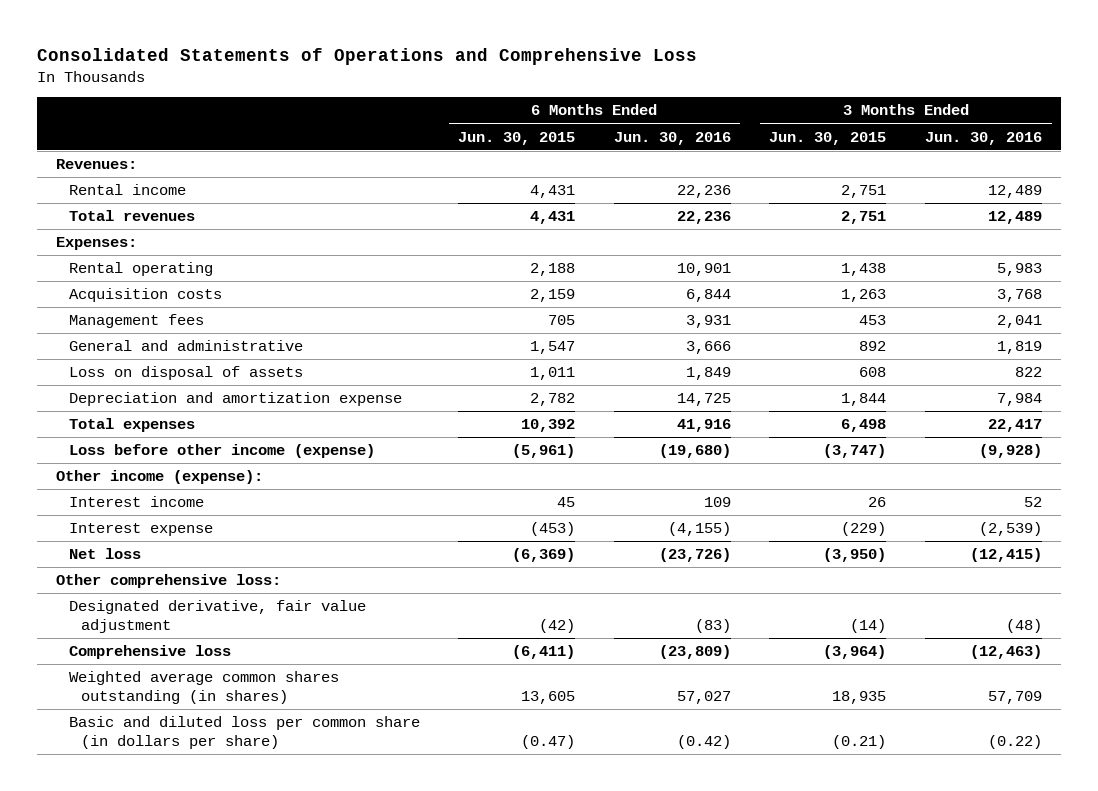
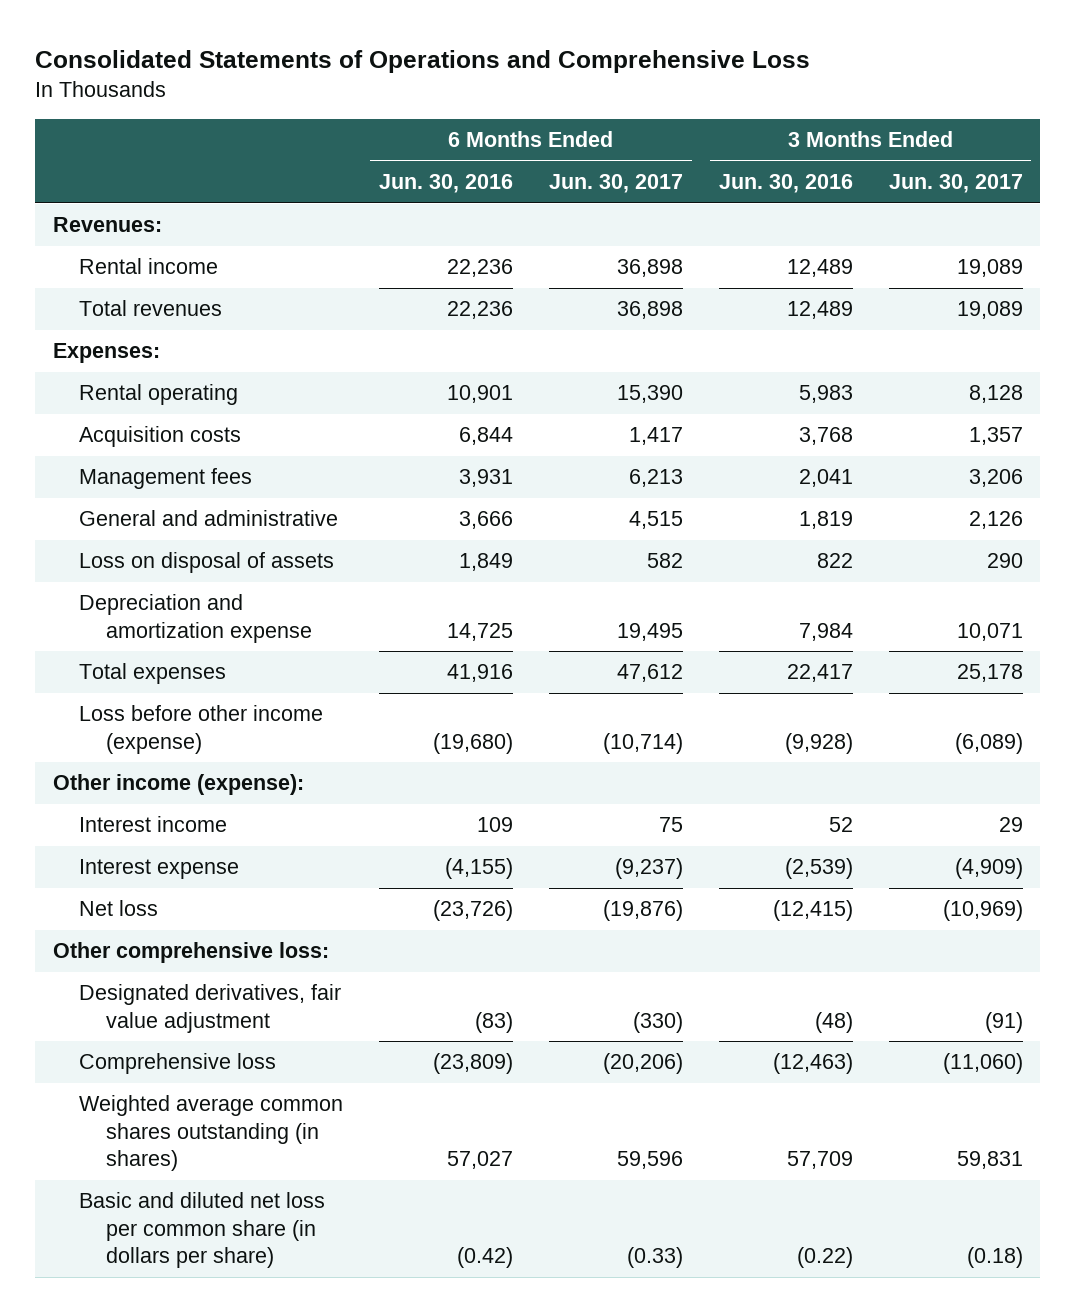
- | 6 Months Ended Jun. 30, 2015 | 6 Months Ended Jun. 30, 2016 | 3 Months Ended Jun. 30, 2015 | 3 Months Ended Jun. 30, 2016
+ | 6 Months Ended Jun. 30, 2016 | 6 Months Ended Jun. 30, 2017 | 3 Months Ended Jun. 30, 2016 | 3 Months Ended Jun. 30, 2017
- Designated derivative, fair value adjustment | (42) | (83) | (14) | (48)
+ Designated derivatives, fair value adjustment | (83) | (330) | (48) | (91)
- Basic and diluted loss per common share (in dollars per share) | (0.47) | (0.42) | (0.21) | (0.22)
+ Basic and diluted net loss per common share (in dollars per share) | (0.42) | (0.33) | (0.22) | (0.18)

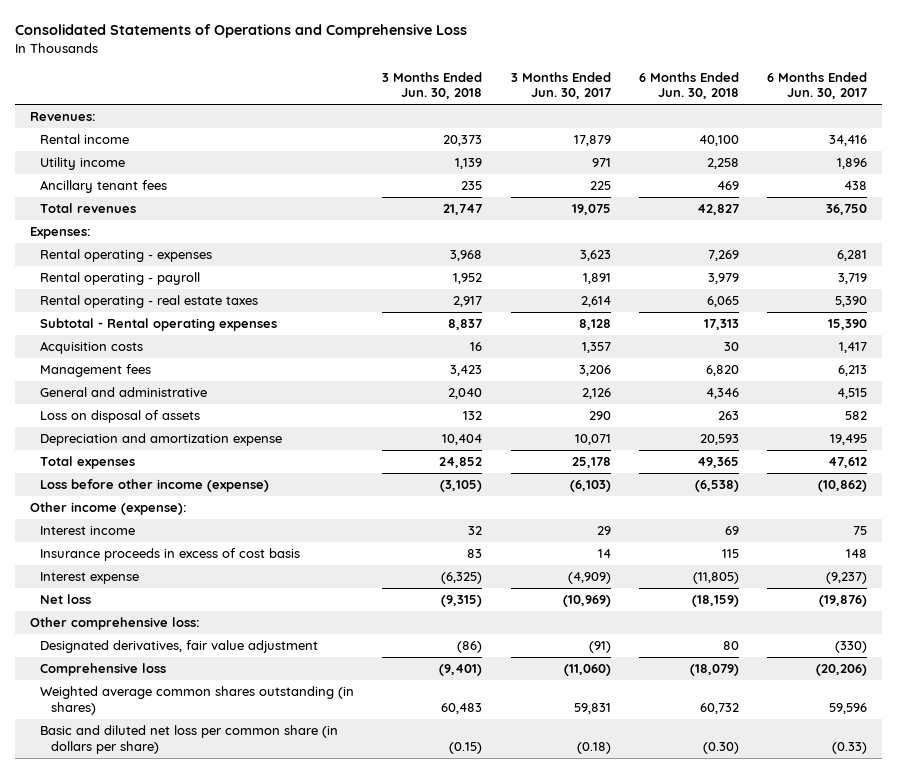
- | 6 Months Ended Jun. 30, 2016 | 6 Months Ended Jun. 30, 2017 | 3 Months Ended Jun. 30, 2016 | 3 Months Ended Jun. 30, 2017
+ | 3 Months Ended Jun. 30, 2018 | 3 Months Ended Jun. 30, 2017 | 6 Months Ended Jun. 30, 2018 | 6 Months Ended Jun. 30, 2017
- Rental income | 22,236 | 36,898 | 12,489 | 19,089
- Total revenues | 22,236 | 36,898 | 12,489 | 19,089
+ Rental income | 20,373 | 17,879 | 40,100 | 34,416
+ Utility income | 1,139 | 971 | 2,258 | 1,896
+ Ancillary tenant fees | 235 | 225 | 469 | 438
+ Total revenues | 21,747 | 19,075 | 42,827 | 36,750
- Rental operating | 10,901 | 15,390 | 5,983 | 8,128
+ Rental operating - expenses | 3,968 | 3,623 | 7,269 | 6,281
+ Rental operating - payroll | 1,952 | 1,891 | 3,979 | 3,719
+ Rental operating - real estate taxes | 2,917 | 2,614 | 6,065 | 5,390
+ Subtotal - Rental operating expenses | 8,837 | 8,128 | 17,313 | 15,390
- Loss before other income (expense) | (19,680) | (10,714) | (9,928) | (6,089)
+ Loss before other income (expense) | (3,105) | (6,103) | (6,538) | (10,862)
+ Insurance proceeds in excess of cost basis | 83 | 14 | 115 | 148

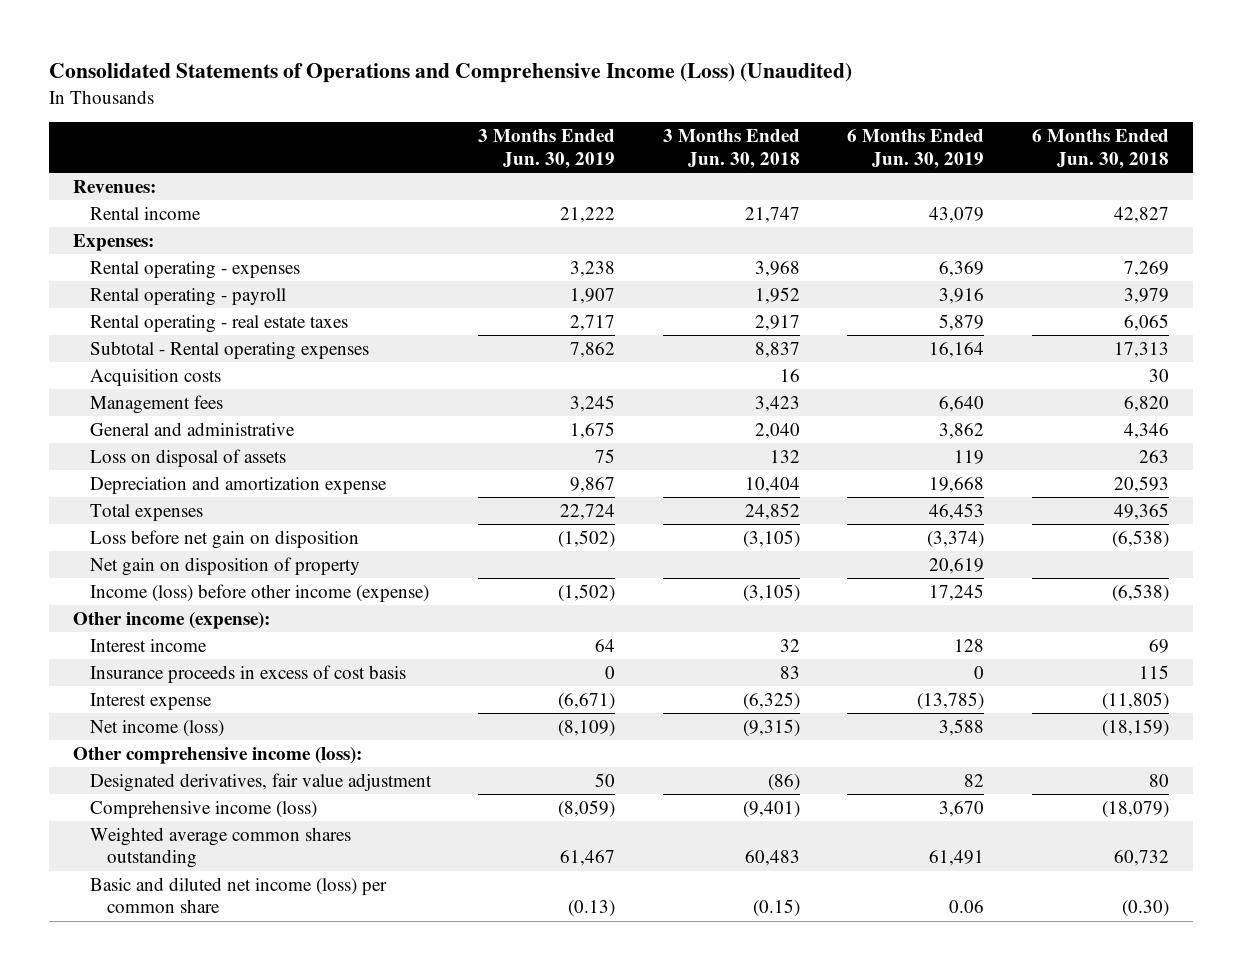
- Consolidated Statements of Operations and Comprehensive Loss
+ Consolidated Statements of Operations and Comprehensive Income (Loss) (Unaudited)
- | 3 Months Ended Jun. 30, 2018 | 3 Months Ended Jun. 30, 2017 | 6 Months Ended Jun. 30, 2018 | 6 Months Ended Jun. 30, 2017
+ | 3 Months Ended Jun. 30, 2019 | 3 Months Ended Jun. 30, 2018 | 6 Months Ended Jun. 30, 2019 | 6 Months Ended Jun. 30, 2018
- Rental income | 20,373 | 17,879 | 40,100 | 34,416
- Utility income | 1,139 | 971 | 2,258 | 1,896
- Ancillary tenant fees | 235 | 225 | 469 | 438
- Total revenues | 21,747 | 19,075 | 42,827 | 36,750
+ Rental income | 21,222 | 21,747 | 43,079 | 42,827
- Loss before other income (expense) | (3,105) | (6,103) | (6,538) | (10,862)
+ Loss before net gain on disposition | (1,502) | (3,105) | (3,374) | (6,538)
+ Net gain on disposition of property | | | 20,619 |
+ Income (loss) before other income (expense) | (1,502) | (3,105) | 17,245 | (6,538)
- Net loss | (9,315) | (10,969) | (18,159) | (19,876)
- Other comprehensive loss:
+ Net income (loss) | (8,109) | (9,315) | 3,588 | (18,159)
+ Other comprehensive income (loss):
- Comprehensive loss | (9,401) | (11,060) | (18,079) | (20,206)
- Weighted average common shares outstanding (in shares) | 60,483 | 59,831 | 60,732 | 59,596
- Basic and diluted net loss per common share (in dollars per share) | (0.15) | (0.18) | (0.30) | (0.33)
+ Comprehensive income (loss) | (8,059) | (9,401) | 3,670 | (18,079)
+ Weighted average common shares outstanding | 61,467 | 60,483 | 61,491 | 60,732
+ Basic and diluted net income (loss) per common share | (0.13) | (0.15) | 0.06 | (0.30)

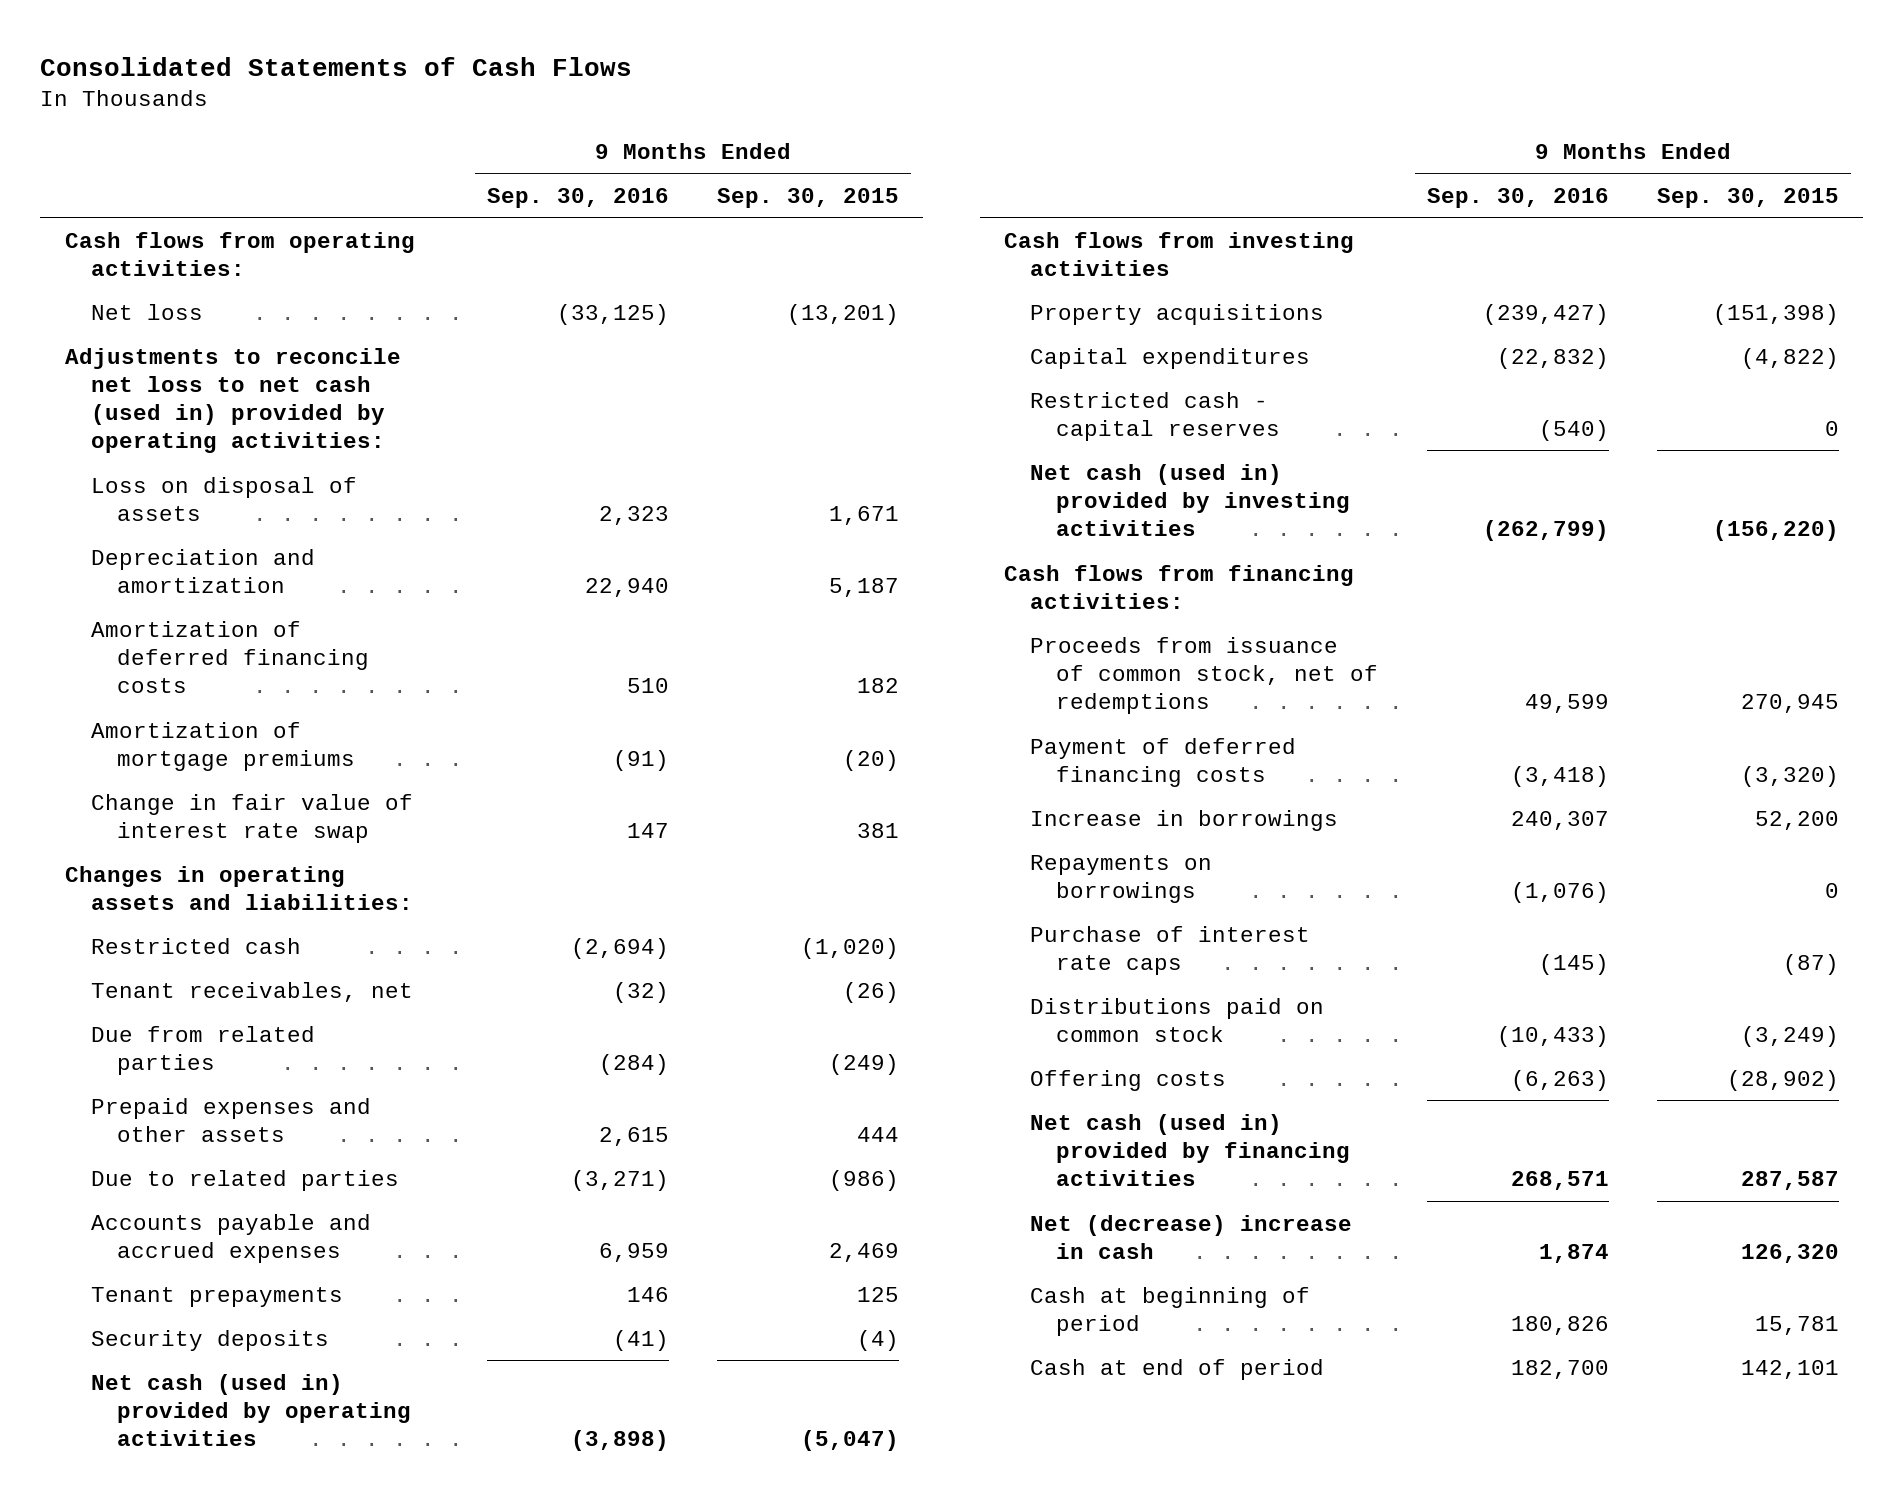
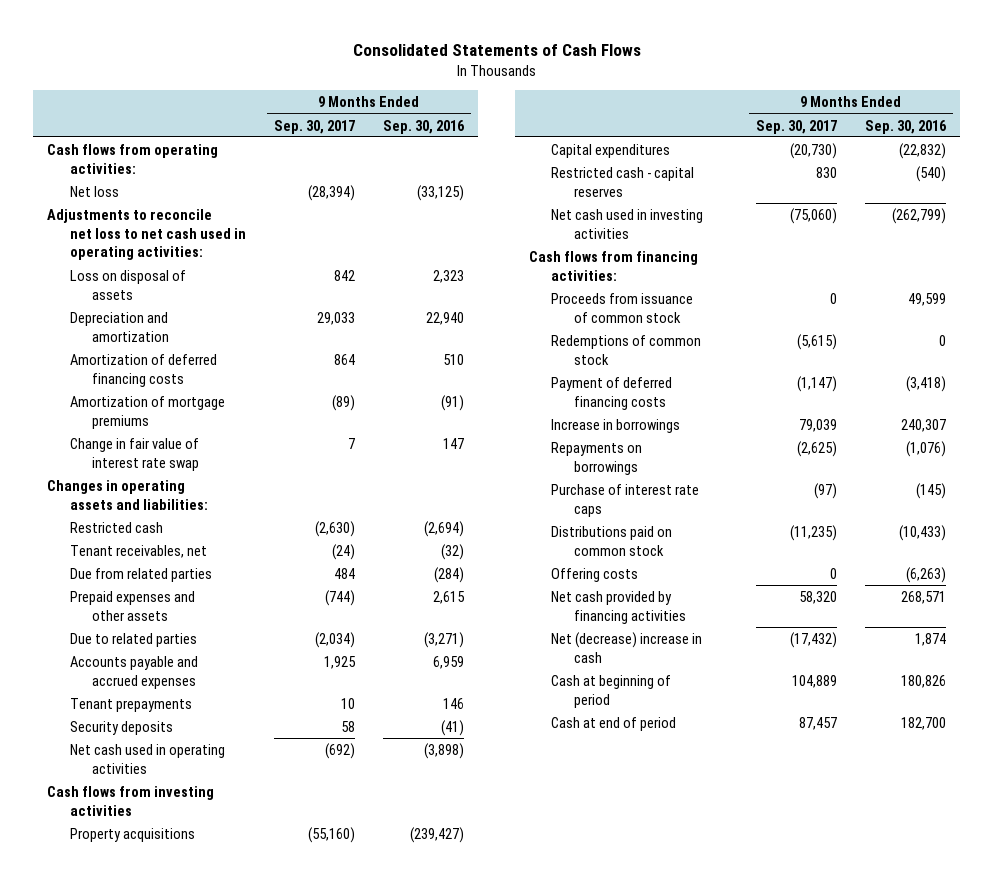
- | 9 Months Ended Sep. 30, 2016 | 9 Months Ended Sep. 30, 2015
+ | 9 Months Ended Sep. 30, 2017 | 9 Months Ended Sep. 30, 2016
- Adjustments to reconcile net loss to net cash (used in) provided by operating activities:
+ Adjustments to reconcile net loss to net cash used in operating activities:
- Net cash (used in) provided by operating activities | (3,898) | (5,047)
+ Net cash used in operating activities | (692) | (3,898)
- Net cash (used in) provided by investing activities | (262,799) | (156,220)
+ Net cash used in investing activities | (75,060) | (262,799)
- Proceeds from issuance of common stock, net of redemptions | 49,599 | 270,945
+ Proceeds from issuance of common stock | 0 | 49,599
+ Redemptions of common stock | (5,615) | 0
- Net cash (used in) provided by financing activities | 268,571 | 287,587
+ Net cash provided by financing activities | 58,320 | 268,571

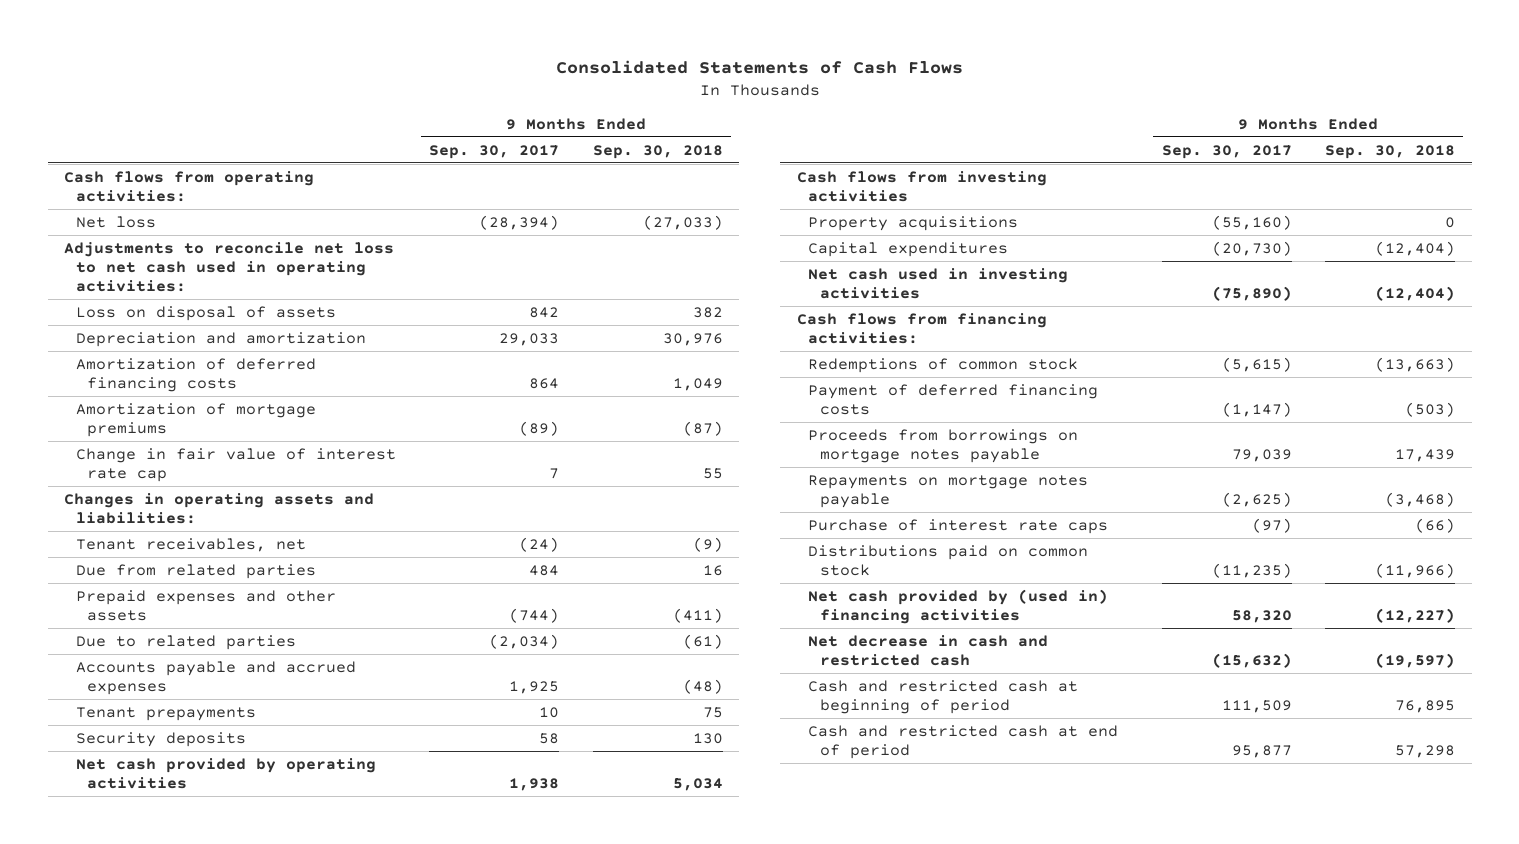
- | 9 Months Ended Sep. 30, 2017 | 9 Months Ended Sep. 30, 2016
+ | 9 Months Ended Sep. 30, 2017 | 9 Months Ended Sep. 30, 2018
- Change in fair value of interest rate swap | 7 | 147
+ Change in fair value of interest rate cap | 7 | 55
- Restricted cash | (2,630) | (2,694)
- Net cash used in operating activities | (692) | (3,898)
+ Net cash provided by operating activities | 1,938 | 5,034
- Restricted cash - capital reserves | 830 | (540)
- Net cash used in investing activities | (75,060) | (262,799)
+ Net cash used in investing activities | (75,890) | (12,404)
- Proceeds from issuance of common stock | 0 | 49,599
- Increase in borrowings | 79,039 | 240,307
- Repayments on borrowings | (2,625) | (1,076)
+ Proceeds from borrowings on mortgage notes payable | 79,039 | 17,439
+ Repayments on mortgage notes payable | (2,625) | (3,468)
- Offering costs | 0 | (6,263)
- Net cash provided by financing activities | 58,320 | 268,571
- Net (decrease) increase in cash | (17,432) | 1,874
- Cash at beginning of period | 104,889 | 180,826
- Cash at end of period | 87,457 | 182,700
+ Net cash provided by (used in) financing activities | 58,320 | (12,227)
+ Net decrease in cash and restricted cash | (15,632) | (19,597)
+ Cash and restricted cash at beginning of period | 111,509 | 76,895
+ Cash and restricted cash at end of period | 95,877 | 57,298

